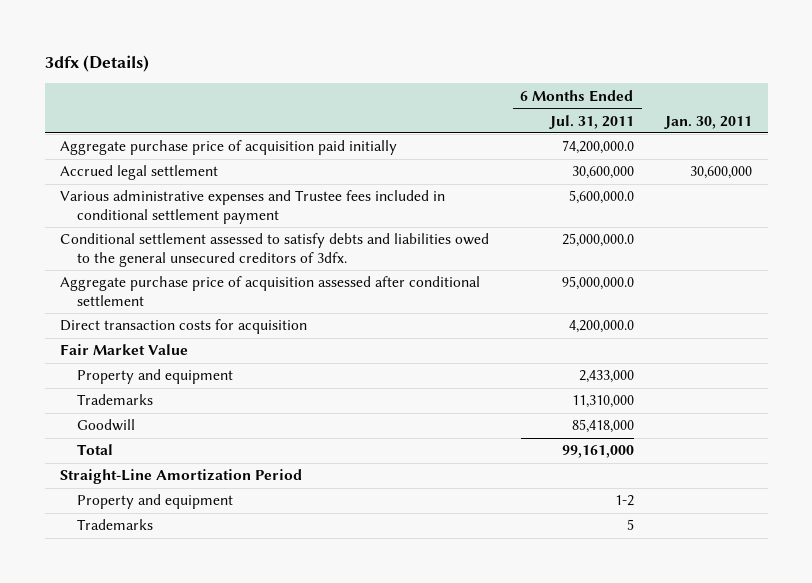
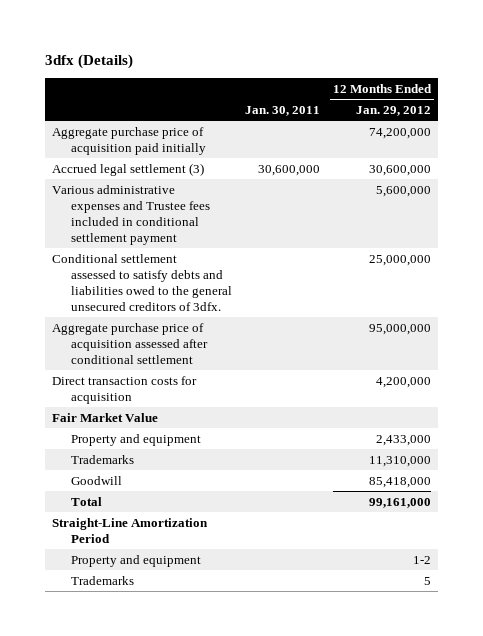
- | 6 Months Ended Jul. 31, 2011 | Jan. 30, 2011
+ | Jan. 30, 2011 | 12 Months Ended Jan. 29, 2012
- Accrued legal settlement | 30,600,000 | 30,600,000
+ Accrued legal settlement (3) | 30,600,000 | 30,600,000

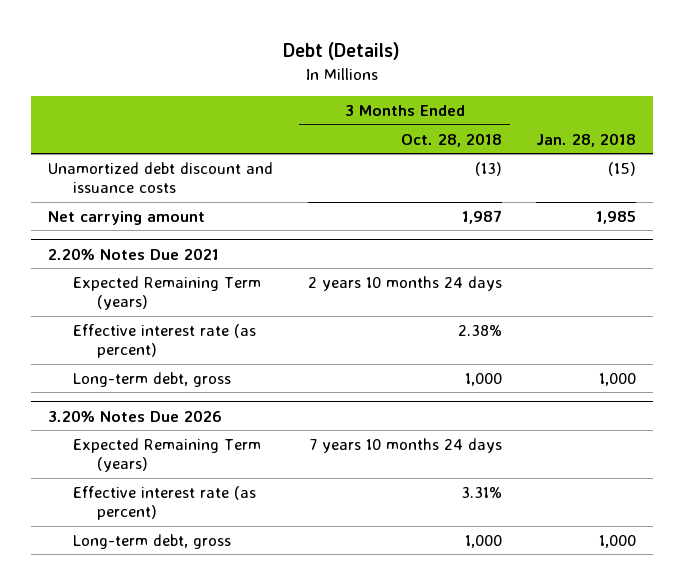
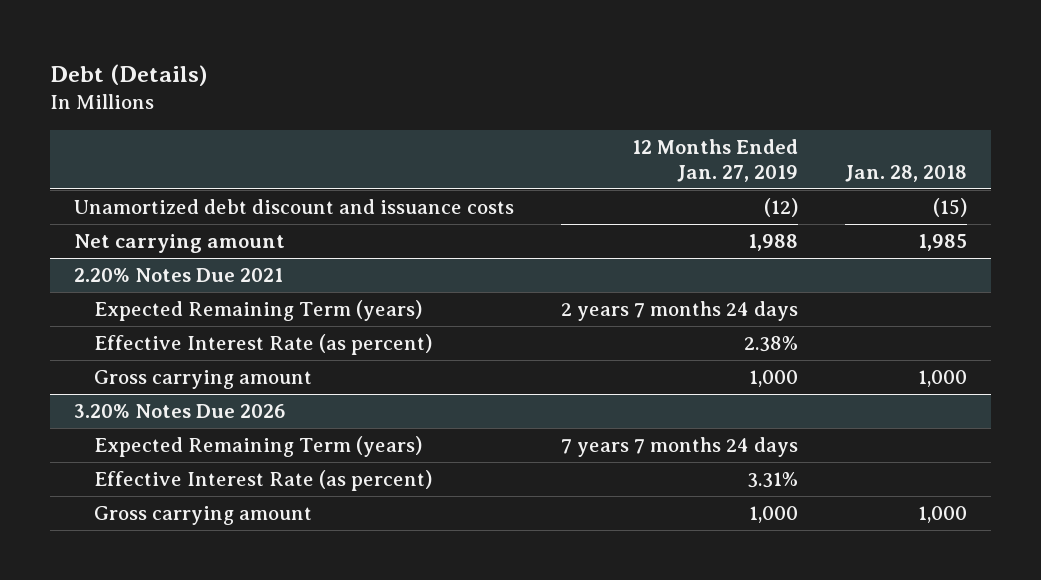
- | 3 Months Ended Oct. 28, 2018 | Jan. 28, 2018
+ | 12 Months Ended Jan. 27, 2019 | Jan. 28, 2018
@ 2.20% Notes Due 2021
- Effective interest rate (as percent) | 2.38% |
- Long-term debt, gross | 1,000 | 1,000
+ Effective Interest Rate (as percent) | 2.38% |
+ Gross carrying amount | 1,000 | 1,000
@ 3.20% Notes Due 2026
- Effective interest rate (as percent) | 3.31% |
- Long-term debt, gross | 1,000 | 1,000
+ Effective Interest Rate (as percent) | 3.31% |
+ Gross carrying amount | 1,000 | 1,000

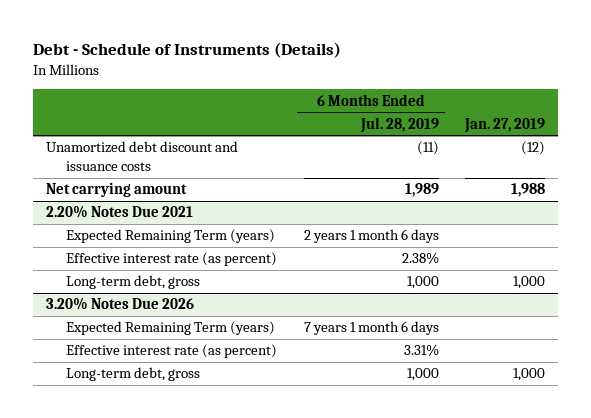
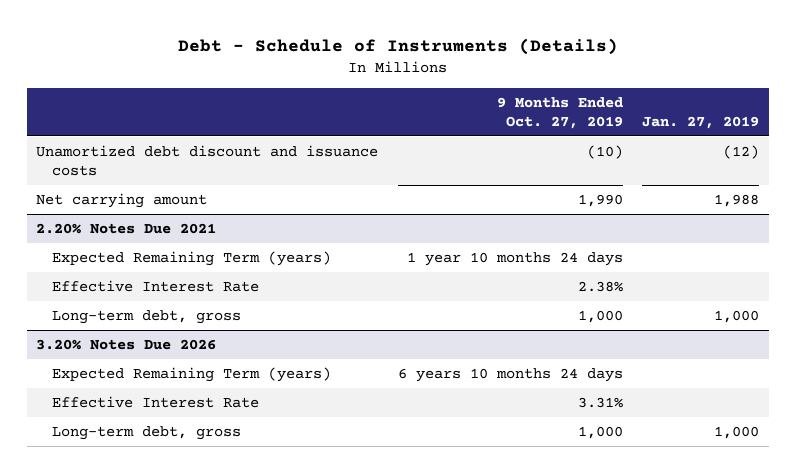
- | 6 Months Ended Jul. 28, 2019 | Jan. 27, 2019
+ | 9 Months Ended Oct. 27, 2019 | Jan. 27, 2019
@ 2.20% Notes Due 2021
- Effective interest rate (as percent) | 2.38% |
+ Effective Interest Rate | 2.38% |
@ 3.20% Notes Due 2026
- Effective interest rate (as percent) | 3.31% |
+ Effective Interest Rate | 3.31% |

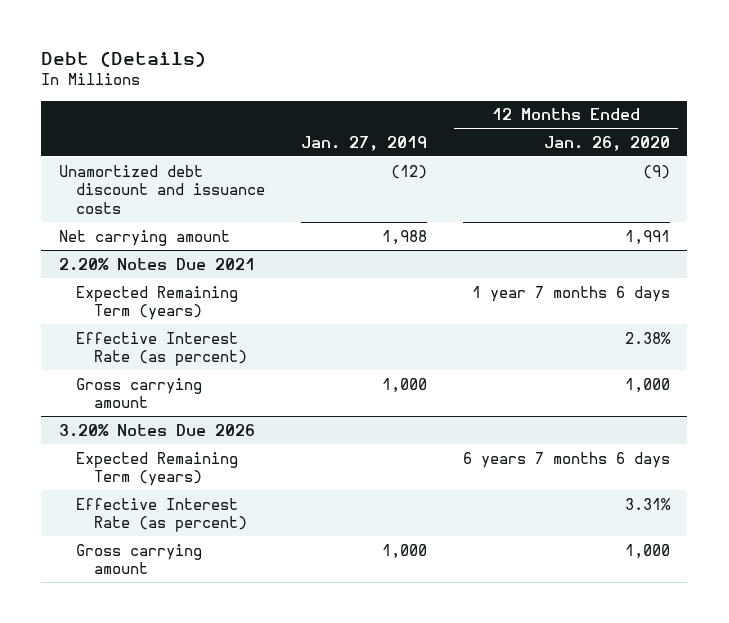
- Debt - Schedule of Instruments (Details)
+ Debt (Details)
- | 9 Months Ended Oct. 27, 2019 | Jan. 27, 2019
+ | Jan. 27, 2019 | 12 Months Ended Jan. 26, 2020
@ 2.20% Notes Due 2021
- Effective Interest Rate | 2.38% |
- Long-term debt, gross | 1,000 | 1,000
+ Effective Interest Rate (as percent) | | 2.38%
+ Gross carrying amount | 1,000 | 1,000
@ 3.20% Notes Due 2026
- Effective Interest Rate | 3.31% |
- Long-term debt, gross | 1,000 | 1,000
+ Effective Interest Rate (as percent) | | 3.31%
+ Gross carrying amount | 1,000 | 1,000

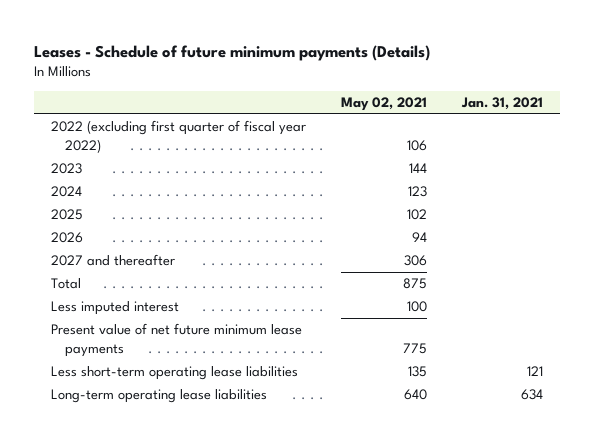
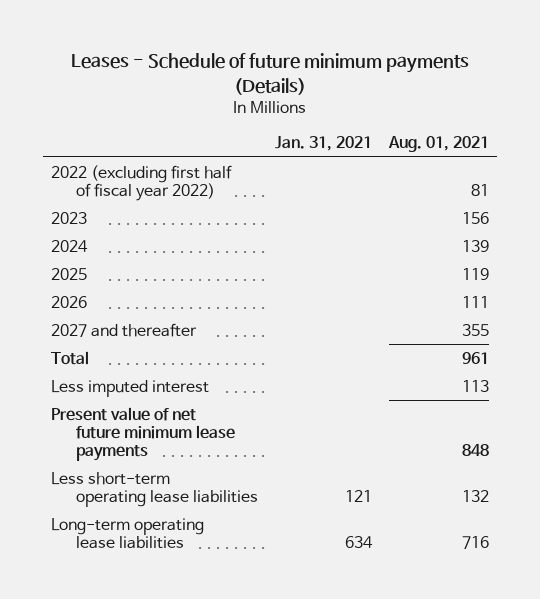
- | May 02, 2021 | Jan. 31, 2021
+ | Jan. 31, 2021 | Aug. 01, 2021
- 2022 (excluding first quarter of fiscal year 2022) | 106 |
+ 2022 (excluding first half of fiscal year 2022) | | 81

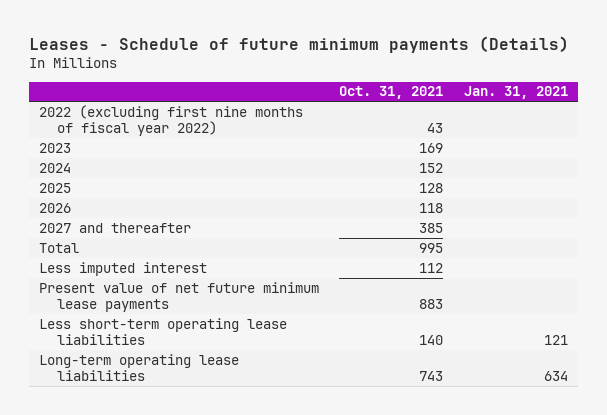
- | Jan. 31, 2021 | Aug. 01, 2021
+ | Oct. 31, 2021 | Jan. 31, 2021
- 2022 (excluding first half of fiscal year 2022) | | 81
+ 2022 (excluding first nine months of fiscal year 2022) | 43 |

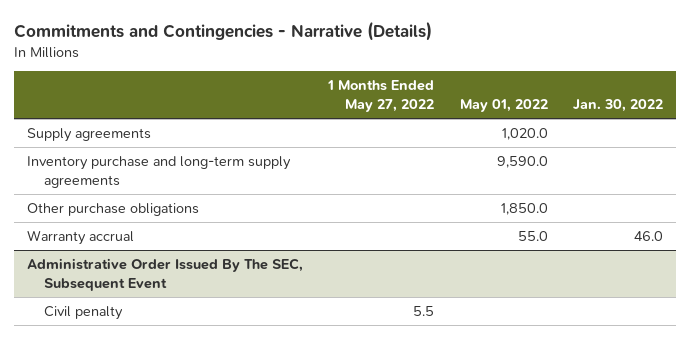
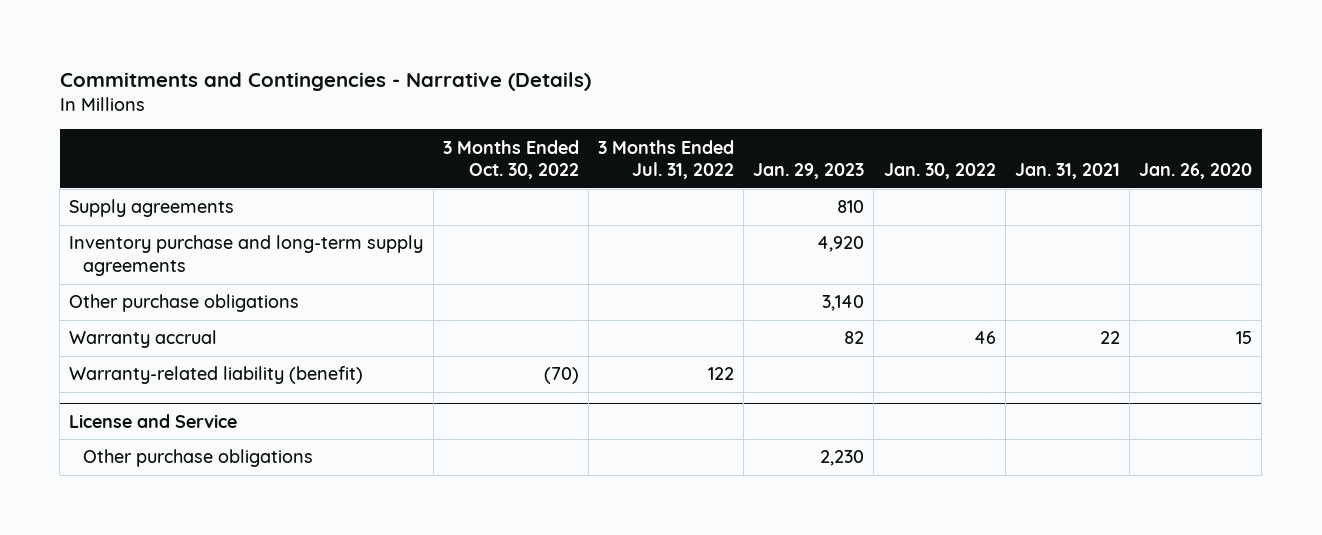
- | 1 Months Ended May 27, 2022 | May 01, 2022 | Jan. 30, 2022
+ | 3 Months Ended Oct. 30, 2022 | 3 Months Ended Jul. 31, 2022 | Jan. 29, 2023 | Jan. 30, 2022 | Jan. 31, 2021 | Jan. 26, 2020
- Warranty accrual | | 55.0 | 46.0
- Administrative Order Issued By The SEC, Subsequent Event
- Civil penalty | 5.5 | |
+ Warranty accrual | | | 82 | 46 | 22 | 15
+ Warranty-related liability (benefit) | (70) | 122 | | | |
+ License and Service
+ Other purchase obligations | | | 2,230 | | |

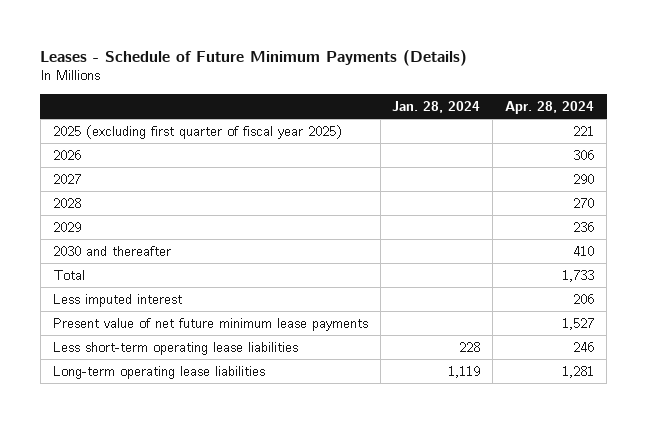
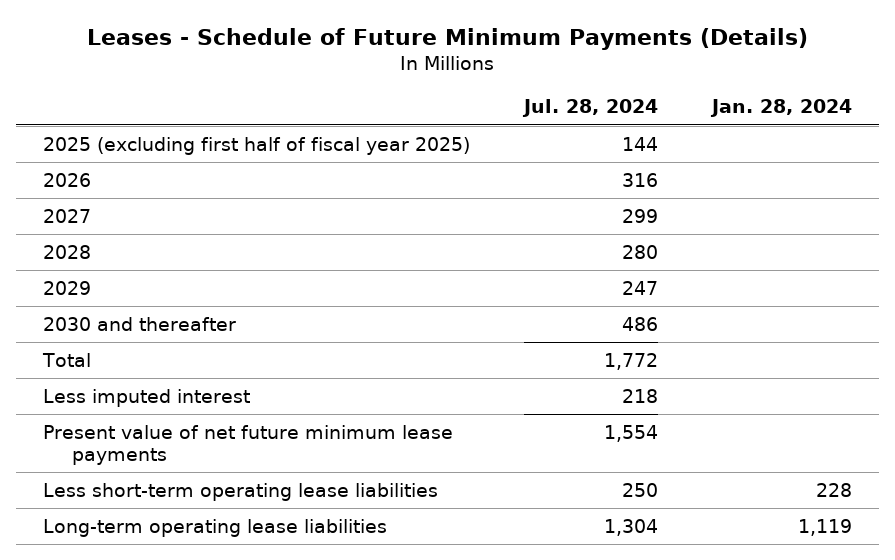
- | Jan. 28, 2024 | Apr. 28, 2024
+ | Jul. 28, 2024 | Jan. 28, 2024
- 2025 (excluding first quarter of fiscal year 2025) | | 221
+ 2025 (excluding first half of fiscal year 2025) | 144 |

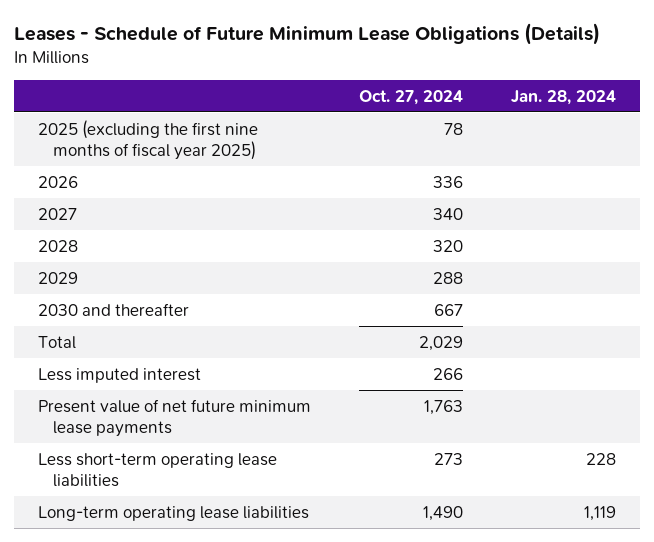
- Leases - Schedule of Future Minimum Payments (Details)
+ Leases - Schedule of Future Minimum Lease Obligations (Details)
- | Jul. 28, 2024 | Jan. 28, 2024
+ | Oct. 27, 2024 | Jan. 28, 2024
- 2025 (excluding first half of fiscal year 2025) | 144 |
+ 2025 (excluding the first nine months of fiscal year 2025) | 78 |

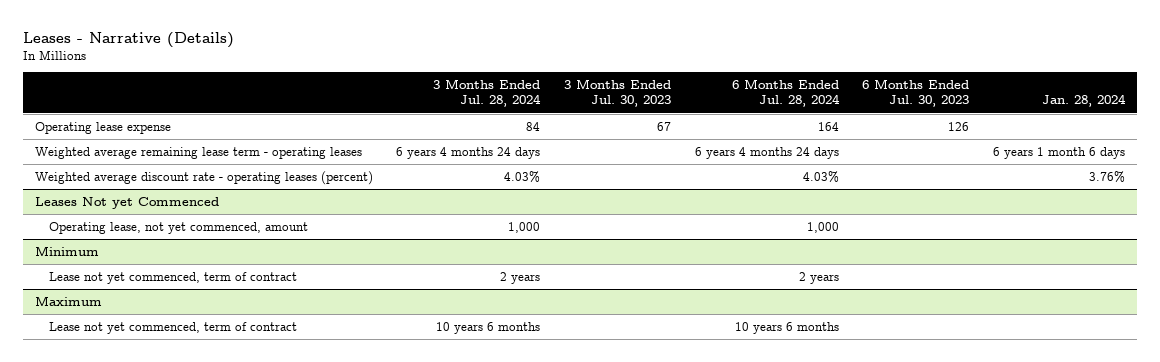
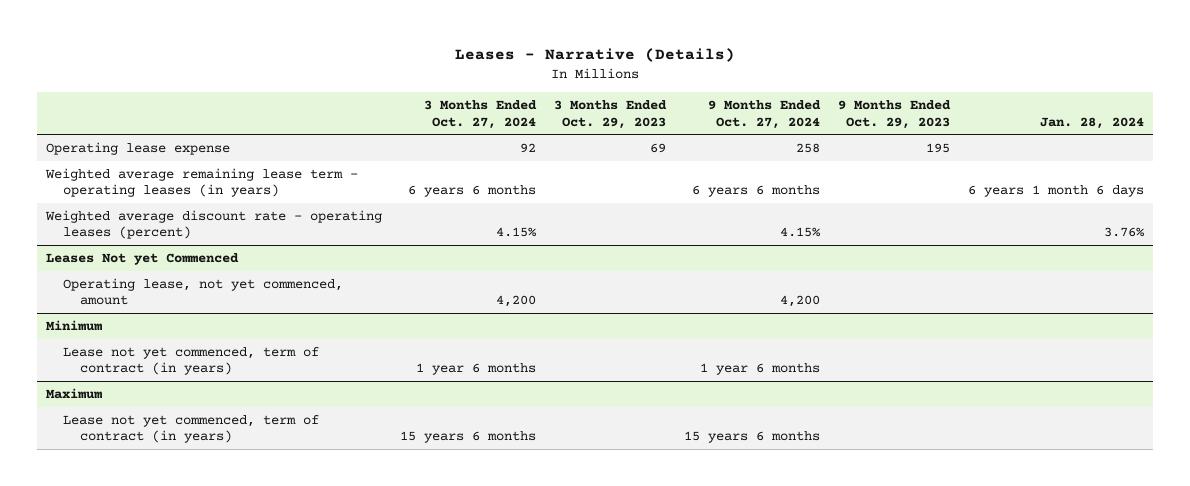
- | 3 Months Ended Jul. 28, 2024 | 3 Months Ended Jul. 30, 2023 | 6 Months Ended Jul. 28, 2024 | 6 Months Ended Jul. 30, 2023 | Jan. 28, 2024
+ | 3 Months Ended Oct. 27, 2024 | 3 Months Ended Oct. 29, 2023 | 9 Months Ended Oct. 27, 2024 | 9 Months Ended Oct. 29, 2023 | Jan. 28, 2024
- Weighted average remaining lease term - operating leases | 6 years 4 months 24 days | | 6 years 4 months 24 days | | 6 years 1 month 6 days
+ Weighted average remaining lease term - operating leases (in years) | 6 years 6 months | | 6 years 6 months | | 6 years 1 month 6 days
@ Minimum
- Lease not yet commenced, term of contract | 2 years | | 2 years | |
+ Lease not yet commenced, term of contract (in years) | 1 year 6 months | | 1 year 6 months | |
@ Maximum
- Lease not yet commenced, term of contract | 10 years 6 months | | 10 years 6 months | |
+ Lease not yet commenced, term of contract (in years) | 15 years 6 months | | 15 years 6 months | |

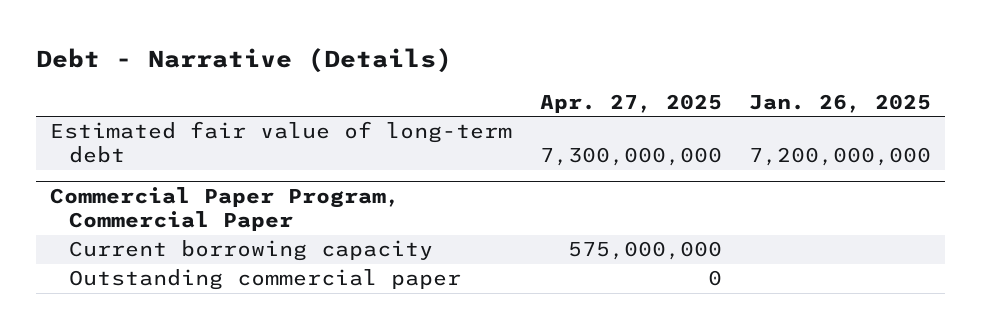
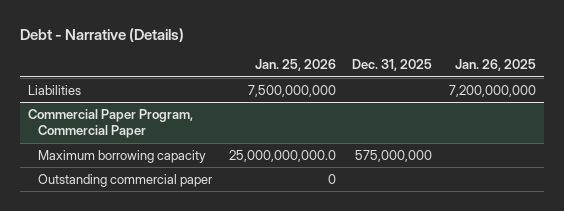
- | Apr. 27, 2025 | Jan. 26, 2025
+ | Jan. 25, 2026 | Dec. 31, 2025 | Jan. 26, 2025
- Estimated fair value of long-term debt | 7,300,000,000 | 7,200,000,000
+ Liabilities | 7,500,000,000 | | 7,200,000,000
@ Commercial Paper Program, Commercial Paper
- Current borrowing capacity | 575,000,000 |
+ Maximum borrowing capacity | 25,000,000,000.0 | 575,000,000 |

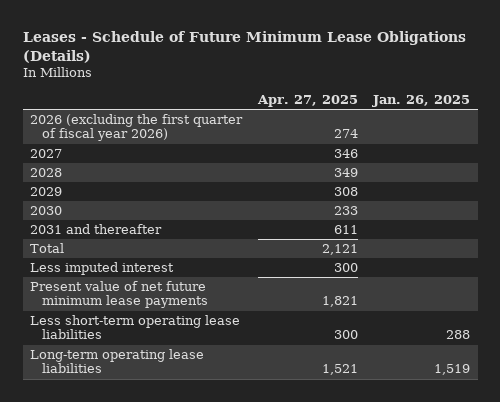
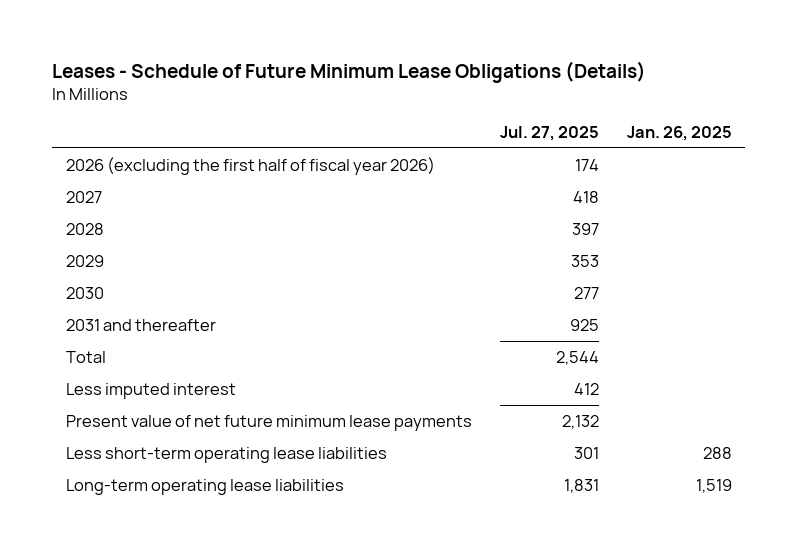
- | Apr. 27, 2025 | Jan. 26, 2025
+ | Jul. 27, 2025 | Jan. 26, 2025
- 2026 (excluding the first quarter of fiscal year 2026) | 274 |
+ 2026 (excluding the first half of fiscal year 2026) | 174 |

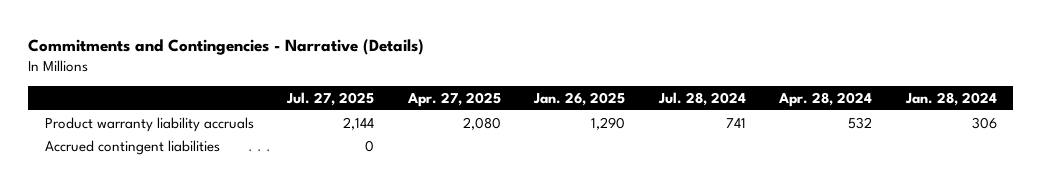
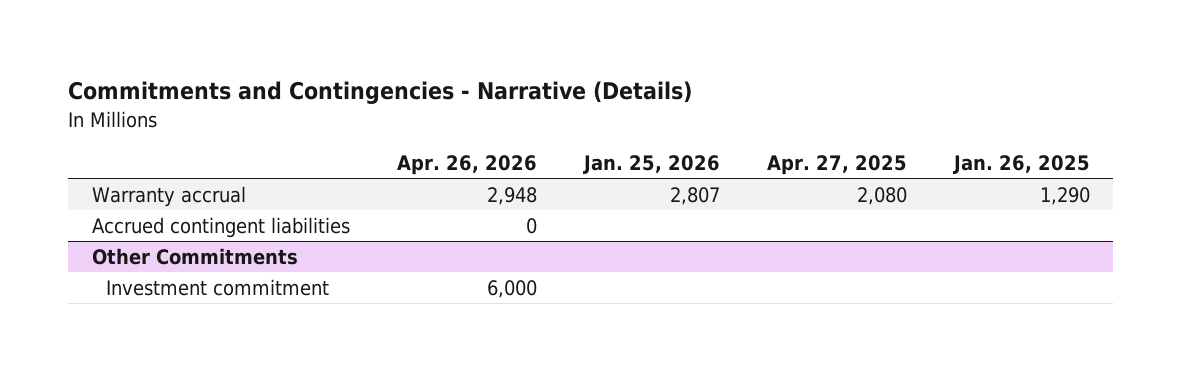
- | Jul. 27, 2025 | Apr. 27, 2025 | Jan. 26, 2025 | Jul. 28, 2024 | Apr. 28, 2024 | Jan. 28, 2024
+ | Apr. 26, 2026 | Jan. 25, 2026 | Apr. 27, 2025 | Jan. 26, 2025
- Product warranty liability accruals | 2,144 | 2,080 | 1,290 | 741 | 532 | 306
+ Warranty accrual | 2,948 | 2,807 | 2,080 | 1,290
+ Other Commitments
+ Investment commitment | 6,000 | | |

